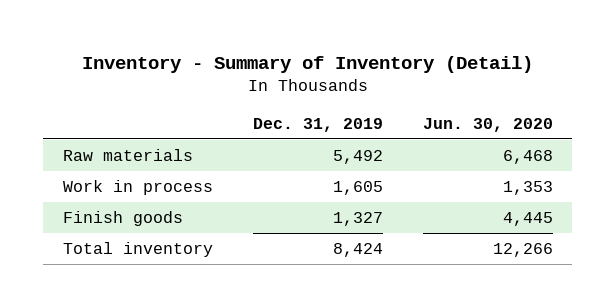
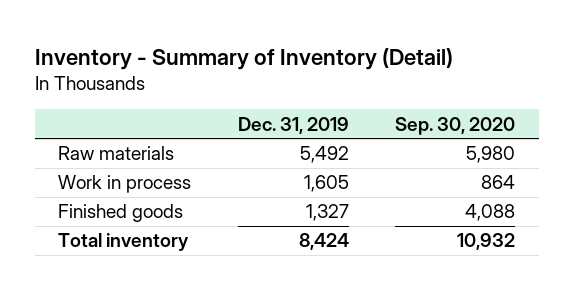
- | Dec. 31, 2019 | Jun. 30, 2020
+ | Dec. 31, 2019 | Sep. 30, 2020
- Finish goods | 1,327 | 4,445
+ Finished goods | 1,327 | 4,088

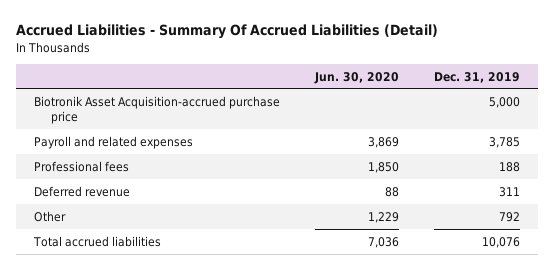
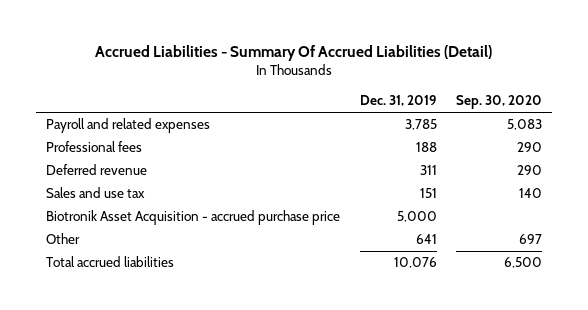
- | Jun. 30, 2020 | Dec. 31, 2019
+ | Dec. 31, 2019 | Sep. 30, 2020
- Biotronik Asset Acquisition-accrued purchase price | | 5,000
- Other | 1,229 | 792
+ Sales and use tax | 151 | 140
+ Biotronik Asset Acquisition - accrued purchase price | 5,000 |
+ Other | 641 | 697

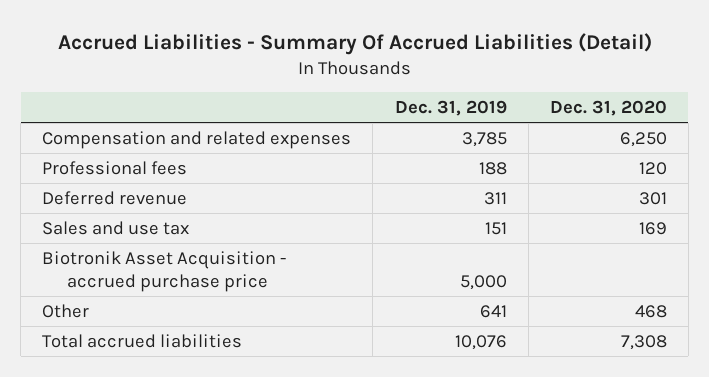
- | Dec. 31, 2019 | Sep. 30, 2020
+ | Dec. 31, 2019 | Dec. 31, 2020
- Payroll and related expenses | 3,785 | 5,083
+ Compensation and related expenses | 3,785 | 6,250

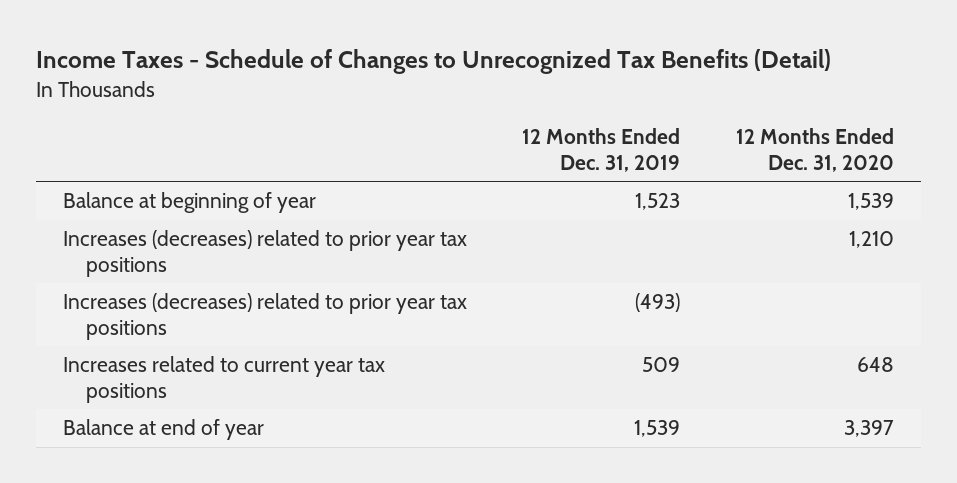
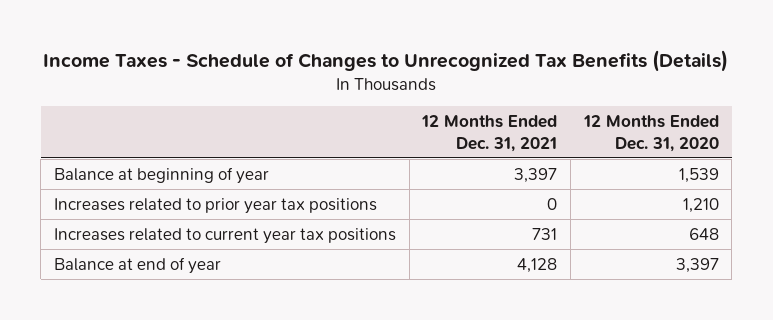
- Income Taxes - Schedule of Changes to Unrecognized Tax Benefits (Detail)
+ Income Taxes - Schedule of Changes to Unrecognized Tax Benefits (Details)
- | 12 Months Ended Dec. 31, 2019 | 12 Months Ended Dec. 31, 2020
+ | 12 Months Ended Dec. 31, 2021 | 12 Months Ended Dec. 31, 2020
- Increases (decreases) related to prior year tax positions | | 1,210
- Increases (decreases) related to prior year tax positions | (493) |
+ Increases related to prior year tax positions | 0 | 1,210

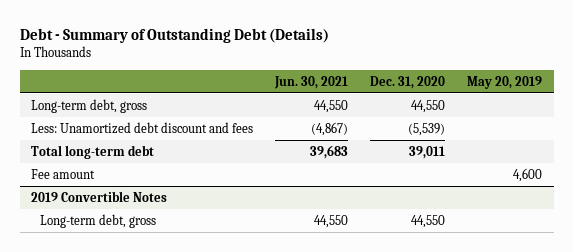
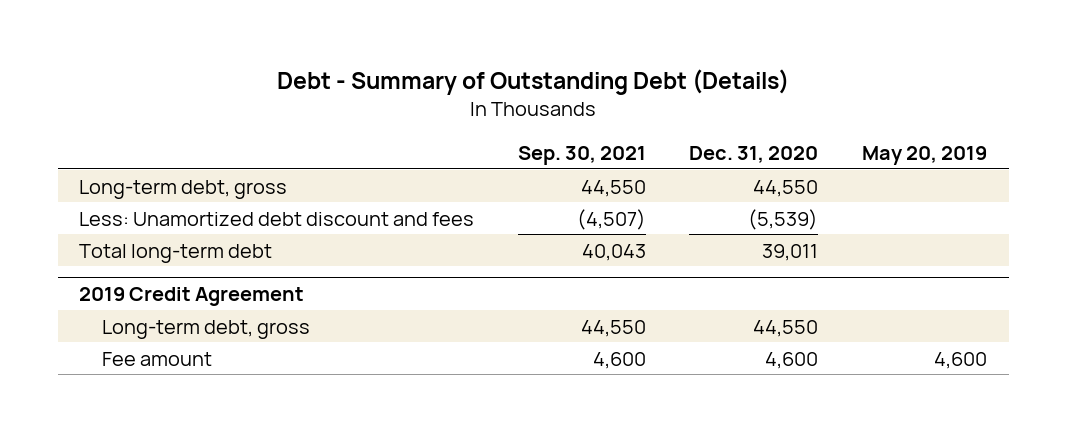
- | Jun. 30, 2021 | Dec. 31, 2020 | May 20, 2019
+ | Sep. 30, 2021 | Dec. 31, 2020 | May 20, 2019
- Fee amount | | | 4,600
- 2019 Convertible Notes
+ 2019 Credit Agreement
+ Fee amount | 4,600 | 4,600 | 4,600

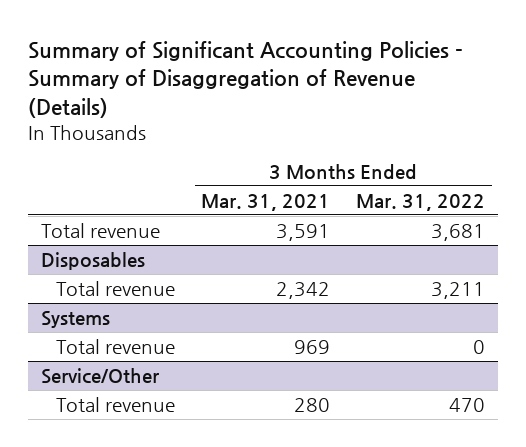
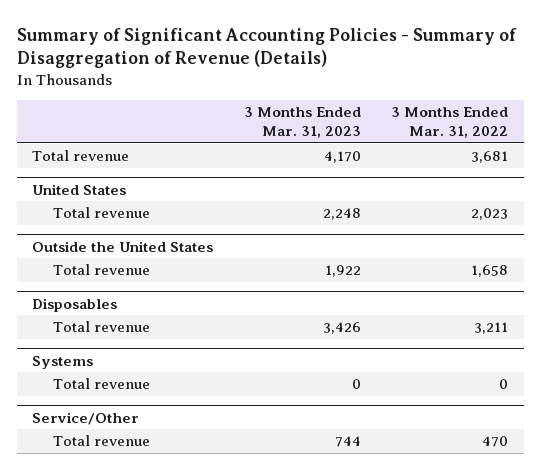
- | 3 Months Ended Mar. 31, 2021 | 3 Months Ended Mar. 31, 2022
+ | 3 Months Ended Mar. 31, 2023 | 3 Months Ended Mar. 31, 2022
+ United States
+ Total revenue | 2,248 | 2,023
+ Outside the United States
+ Total revenue | 1,922 | 1,658

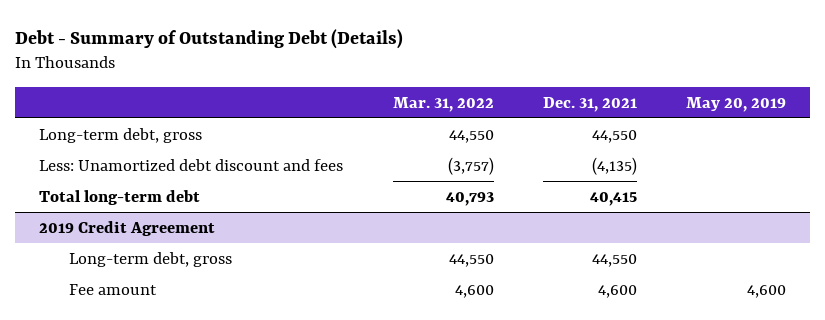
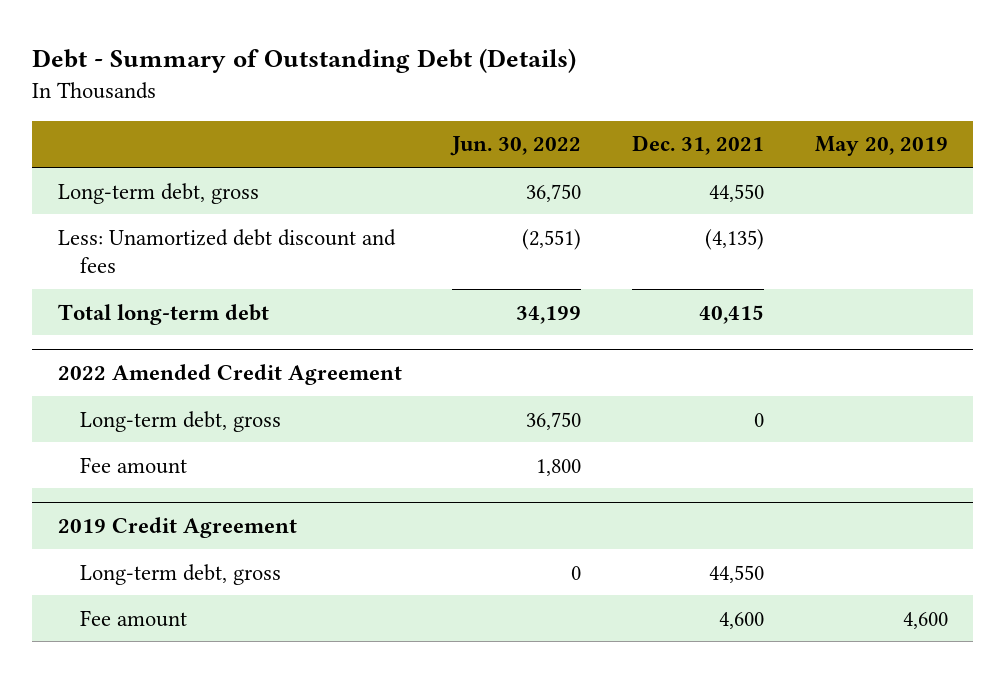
- | Mar. 31, 2022 | Dec. 31, 2021 | May 20, 2019
+ | Jun. 30, 2022 | Dec. 31, 2021 | May 20, 2019
+ 2022 Amended Credit Agreement
+ Long-term debt, gross | 36,750 | 0 |
+ Fee amount | 1,800 | |

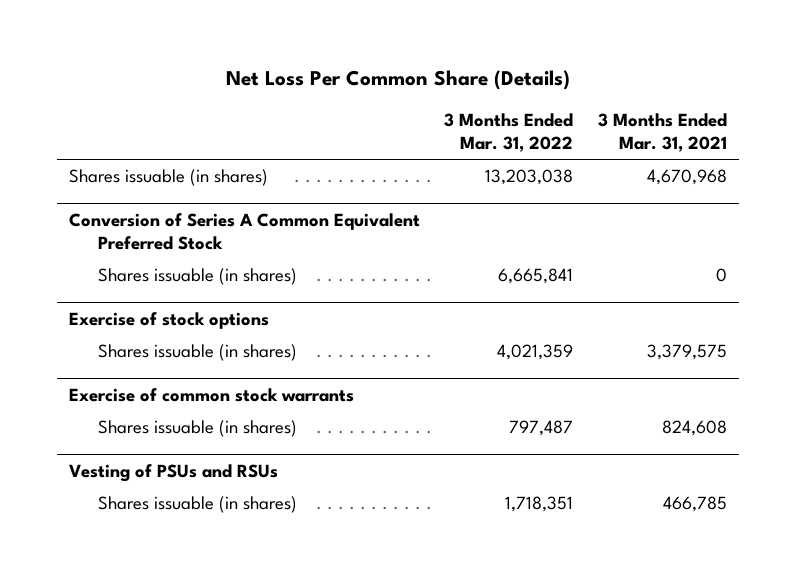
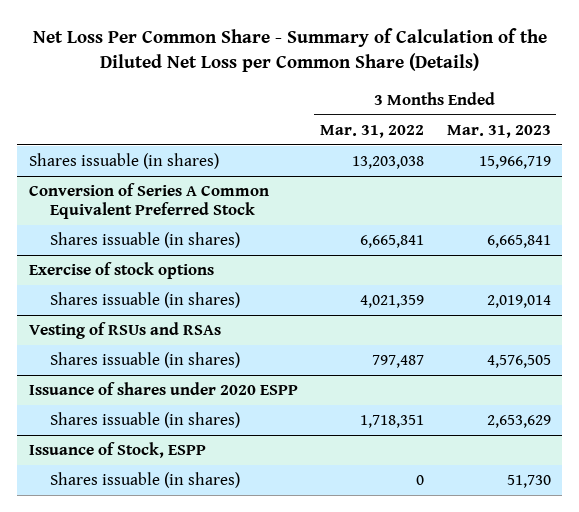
- Net Loss Per Common Share (Details)
+ Net Loss Per Common Share - Summary of Calculation of the Diluted Net Loss per Common Share (Details)
- | 3 Months Ended Mar. 31, 2022 | 3 Months Ended Mar. 31, 2021
+ | 3 Months Ended Mar. 31, 2022 | 3 Months Ended Mar. 31, 2023
- Exercise of common stock warrants
+ Vesting of RSUs and RSAs
- Vesting of PSUs and RSUs
+ Issuance of shares under 2020 ESPP
+ Issuance of Stock, ESPP
+ Shares issuable (in shares) | 0 | 51,730

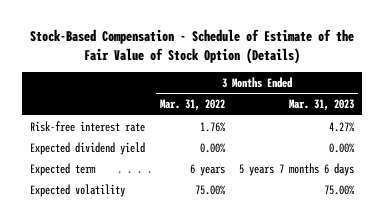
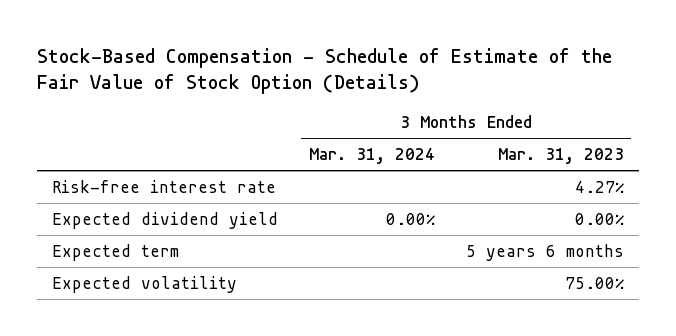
- | 3 Months Ended Mar. 31, 2022 | 3 Months Ended Mar. 31, 2023
+ | 3 Months Ended Mar. 31, 2024 | 3 Months Ended Mar. 31, 2023
- Expected term | 6 years | 5 years 7 months 6 days
+ Expected term | | 5 years 6 months

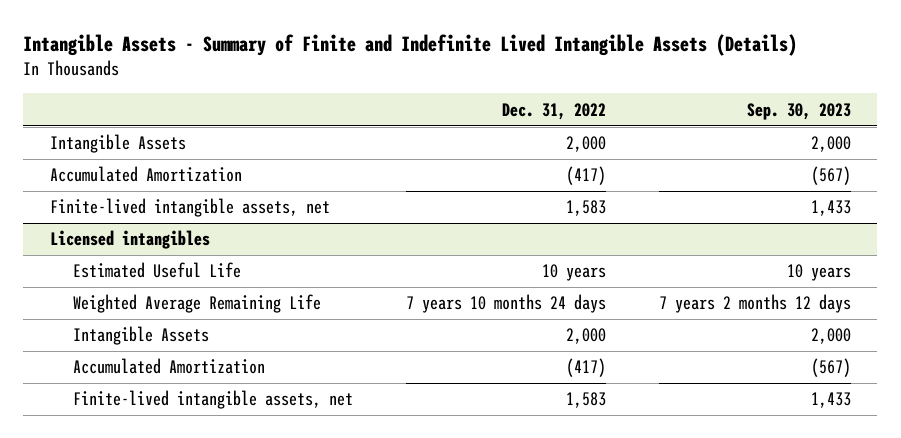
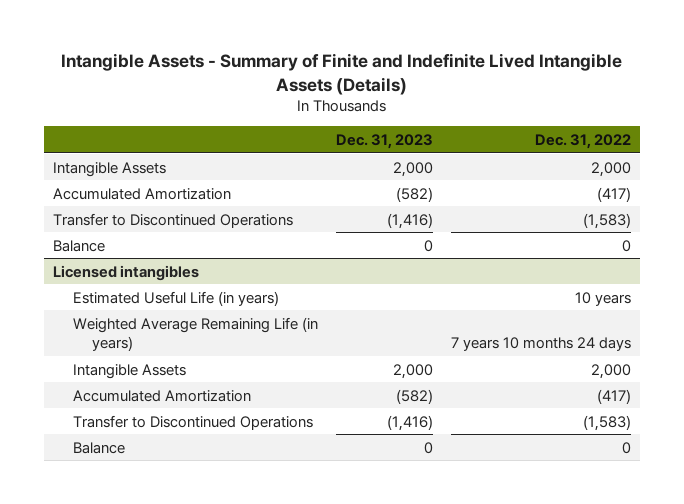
- | Dec. 31, 2022 | Sep. 30, 2023
+ | Dec. 31, 2023 | Dec. 31, 2022
- Finite-lived intangible assets, net | 1,583 | 1,433
+ Transfer to Discontinued Operations | (1,416) | (1,583)
+ Balance | 0 | 0
@ Licensed intangibles
- Estimated Useful Life | 10 years | 10 years
- Weighted Average Remaining Life | 7 years 10 months 24 days | 7 years 2 months 12 days
+ Estimated Useful Life (in years) | | 10 years
+ Weighted Average Remaining Life (in years) | | 7 years 10 months 24 days
- Finite-lived intangible assets, net | 1,583 | 1,433
+ Transfer to Discontinued Operations | (1,416) | (1,583)
+ Balance | 0 | 0

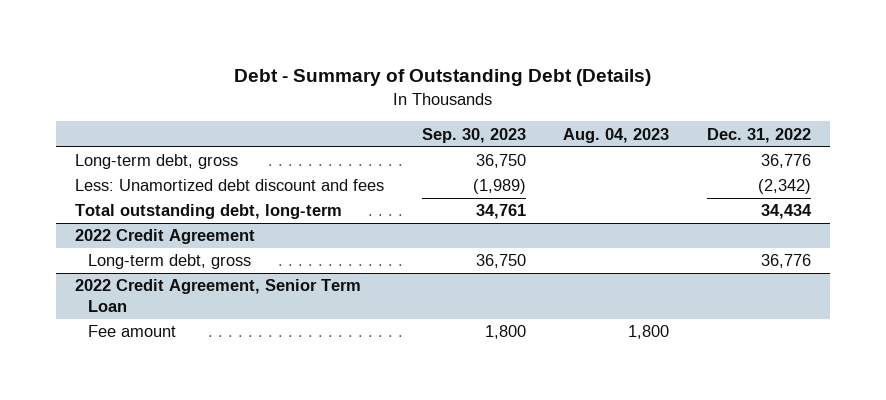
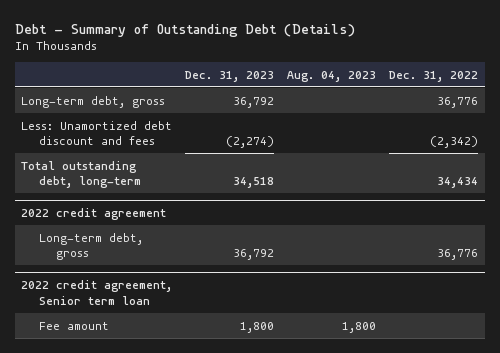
- | Sep. 30, 2023 | Aug. 04, 2023 | Dec. 31, 2022
+ | Dec. 31, 2023 | Aug. 04, 2023 | Dec. 31, 2022
- 2022 Credit Agreement
+ 2022 credit agreement
- 2022 Credit Agreement, Senior Term Loan
+ 2022 credit agreement, Senior term loan

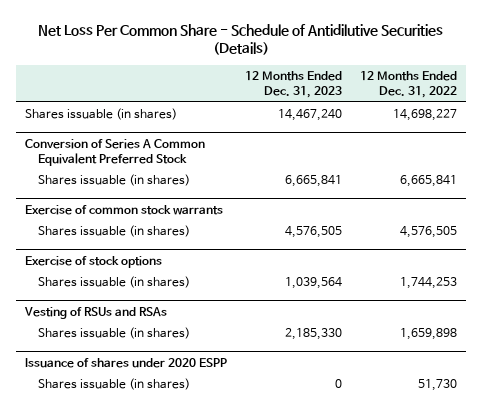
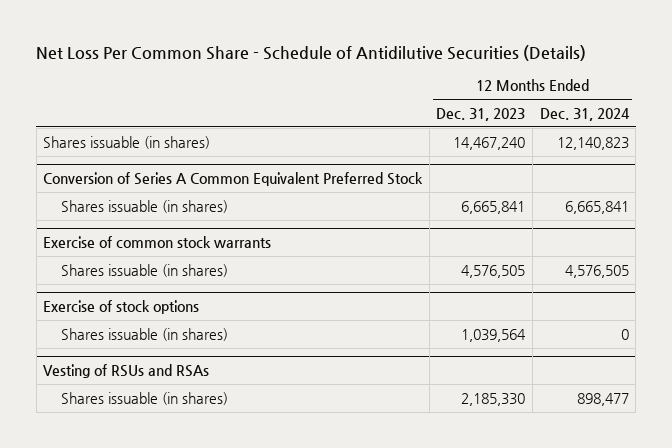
- | 12 Months Ended Dec. 31, 2023 | 12 Months Ended Dec. 31, 2022
+ | 12 Months Ended Dec. 31, 2023 | 12 Months Ended Dec. 31, 2024
- Issuance of shares under 2020 ESPP
- Shares issuable (in shares) | 0 | 51,730

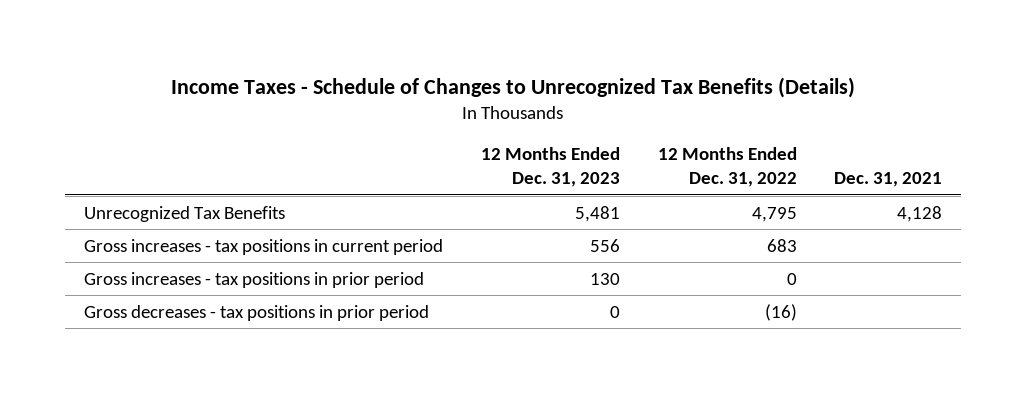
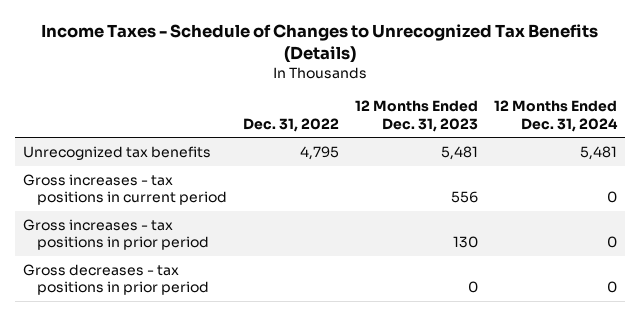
- | 12 Months Ended Dec. 31, 2023 | 12 Months Ended Dec. 31, 2022 | Dec. 31, 2021
+ | Dec. 31, 2022 | 12 Months Ended Dec. 31, 2023 | 12 Months Ended Dec. 31, 2024
- Unrecognized Tax Benefits | 5,481 | 4,795 | 4,128
+ Unrecognized tax benefits | 4,795 | 5,481 | 5,481

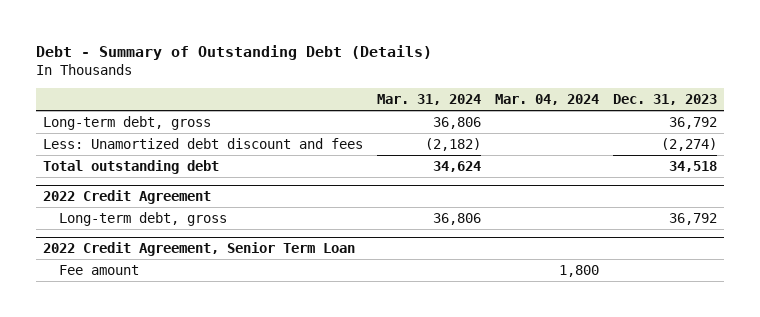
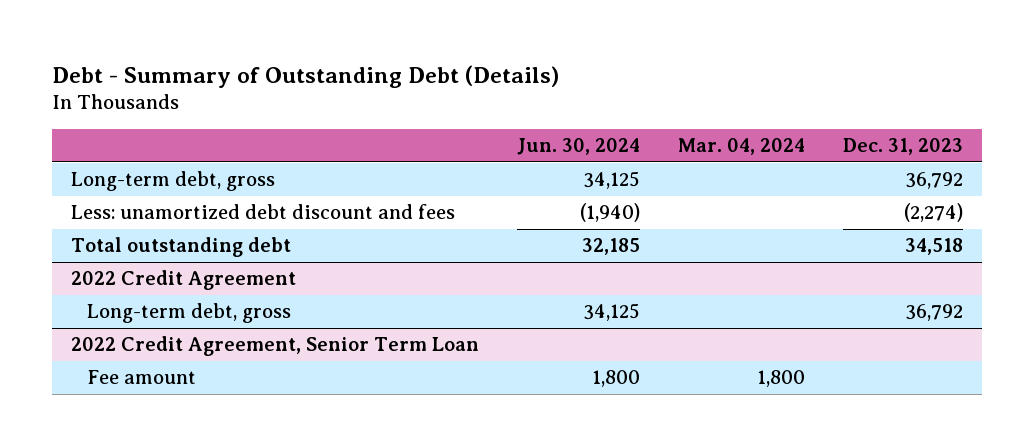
- | Mar. 31, 2024 | Mar. 04, 2024 | Dec. 31, 2023
+ | Jun. 30, 2024 | Mar. 04, 2024 | Dec. 31, 2023
- Less: Unamortized debt discount and fees | (2,182) | | (2,274)
+ Less: unamortized debt discount and fees | (1,940) | | (2,274)

